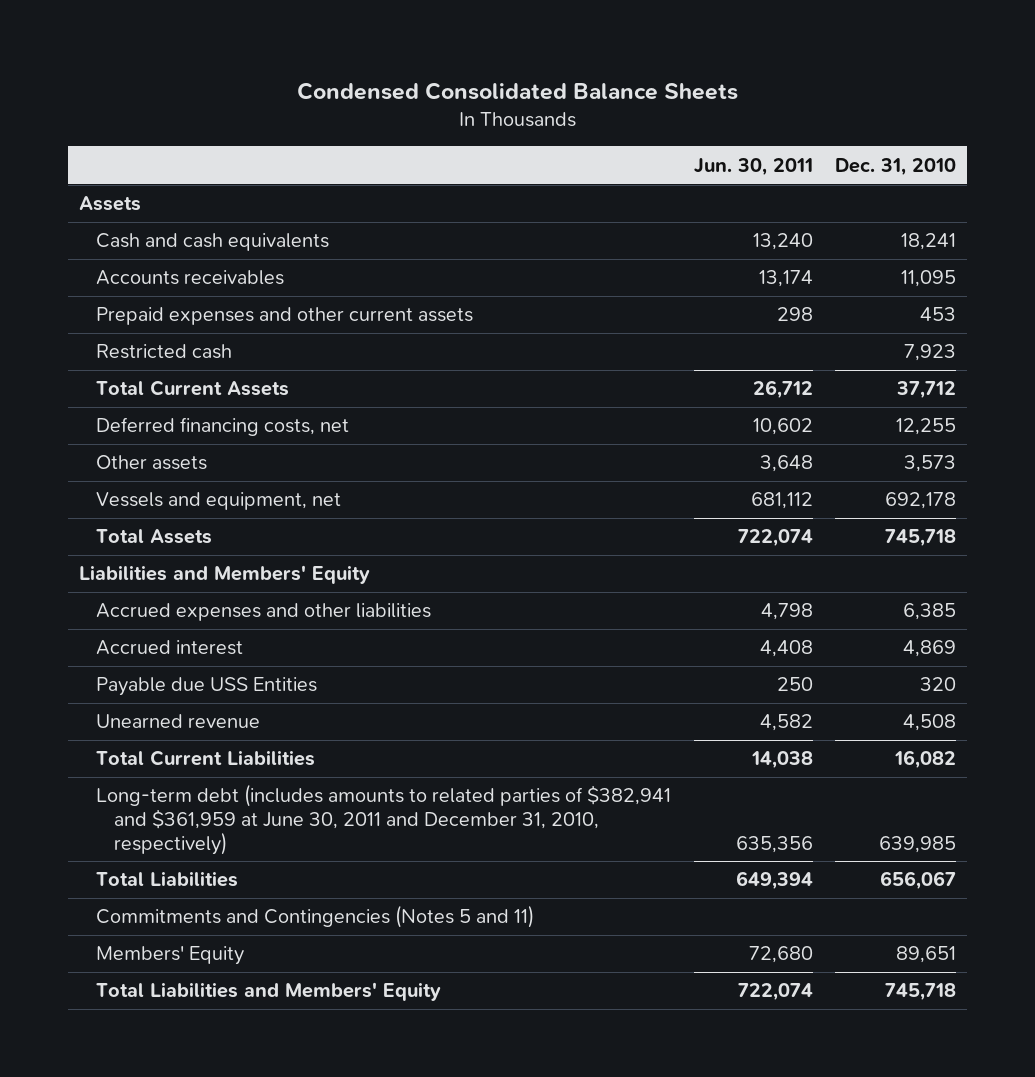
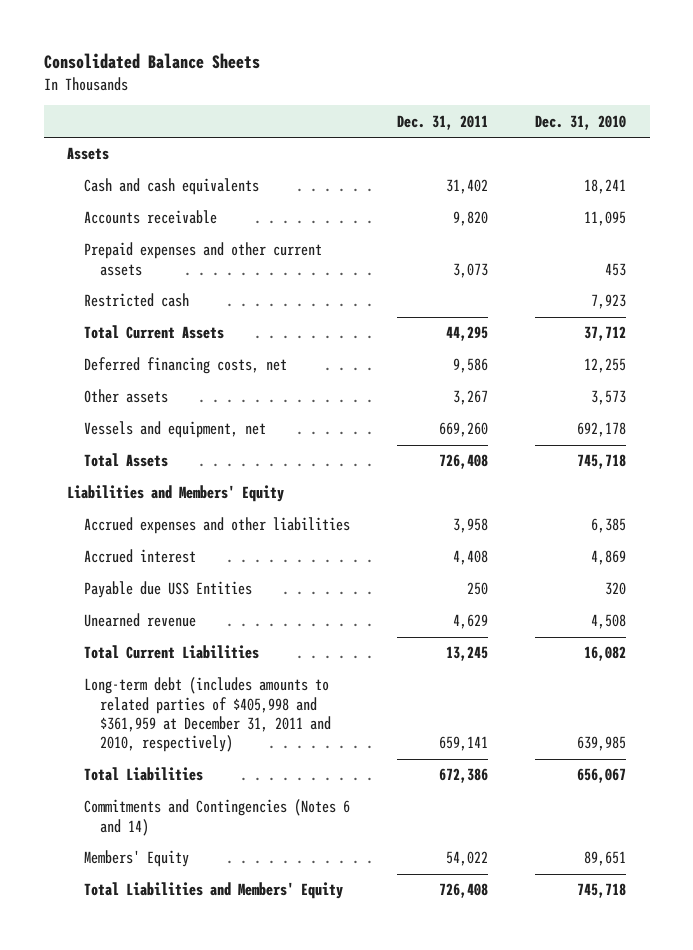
- Condensed Consolidated Balance Sheets
+ Consolidated Balance Sheets
- | Jun. 30, 2011 | Dec. 31, 2010
+ | Dec. 31, 2011 | Dec. 31, 2010
- Accounts receivables | 13,174 | 11,095
+ Accounts receivable | 9,820 | 11,095
- Long-term debt (includes amounts to related parties of $382,941 and $361,959 at June 30, 2011 and December 31, 2010, respectively) | 635,356 | 639,985
+ Long-term debt (includes amounts to related parties of $405,998 and $361,959 at December 31, 2011 and 2010, respectively) | 659,141 | 639,985
- Commitments and Contingencies (Notes 5 and 11)
+ Commitments and Contingencies (Notes 6 and 14)

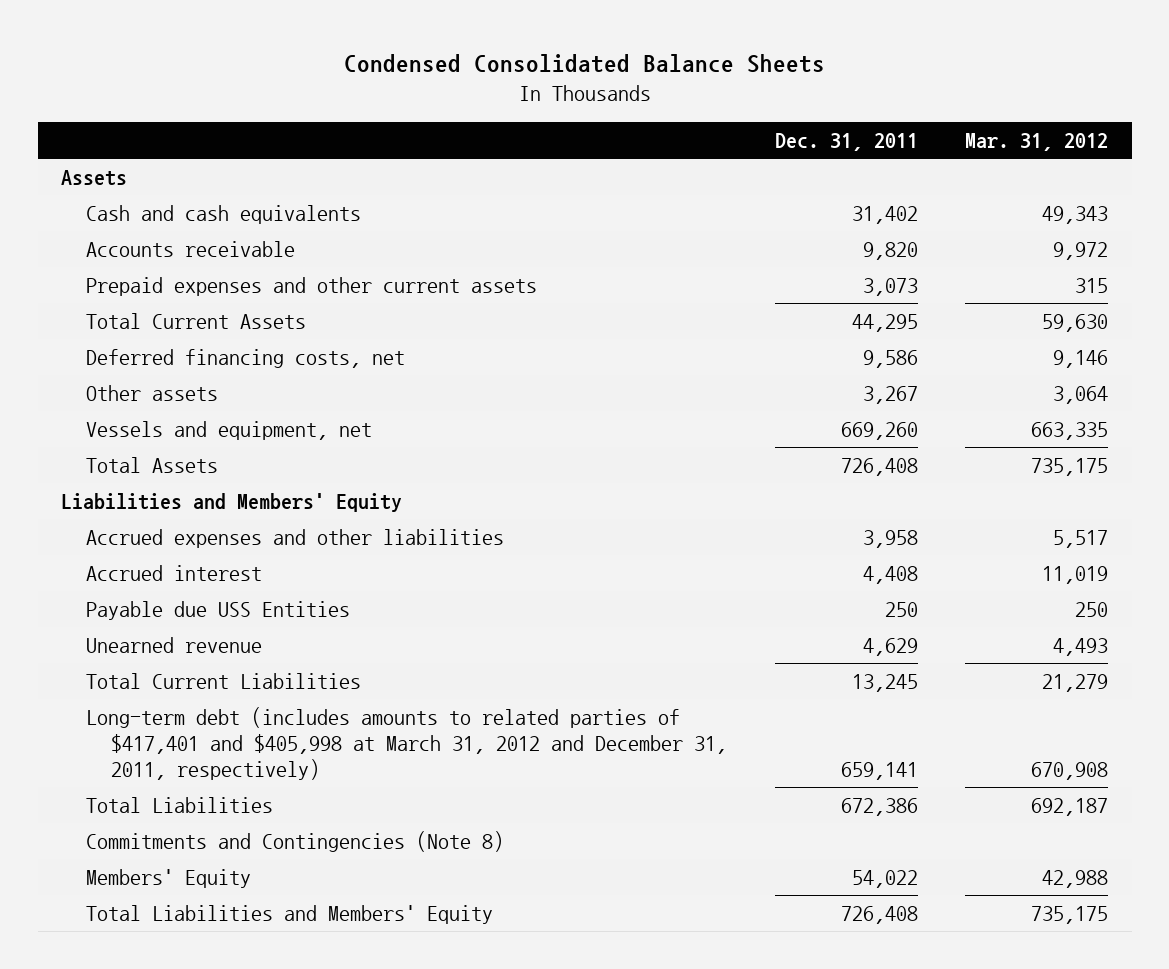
- Consolidated Balance Sheets
+ Condensed Consolidated Balance Sheets
- | Dec. 31, 2011 | Dec. 31, 2010
+ | Dec. 31, 2011 | Mar. 31, 2012
- Restricted cash | | 7,923
- Long-term debt (includes amounts to related parties of $405,998 and $361,959 at December 31, 2011 and 2010, respectively) | 659,141 | 639,985
+ Long-term debt (includes amounts to related parties of $417,401 and $405,998 at March 31, 2012 and December 31, 2011, respectively) | 659,141 | 670,908
- Commitments and Contingencies (Notes 6 and 14)
+ Commitments and Contingencies (Note 8)

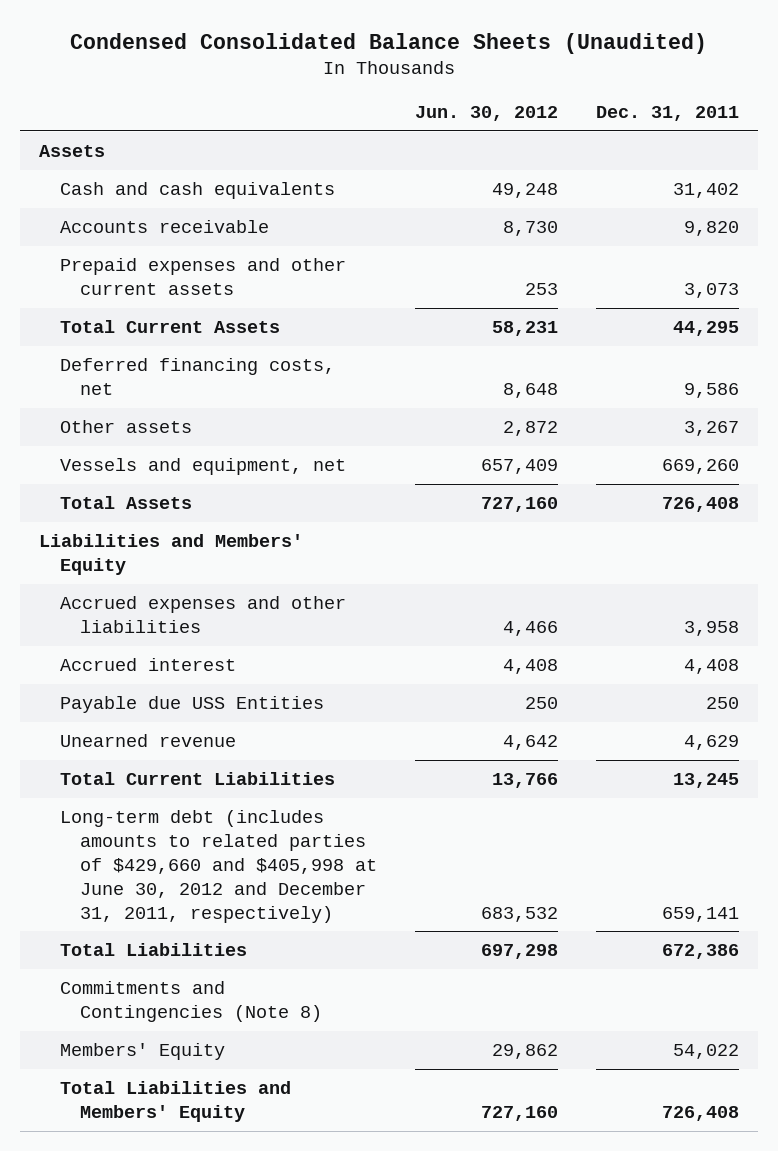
- Condensed Consolidated Balance Sheets
+ Condensed Consolidated Balance Sheets (Unaudited)
- | Dec. 31, 2011 | Mar. 31, 2012
+ | Jun. 30, 2012 | Dec. 31, 2011
- Long-term debt (includes amounts to related parties of $417,401 and $405,998 at March 31, 2012 and December 31, 2011, respectively) | 659,141 | 670,908
+ Long-term debt (includes amounts to related parties of $429,660 and $405,998 at June 30, 2012 and December 31, 2011, respectively) | 683,532 | 659,141

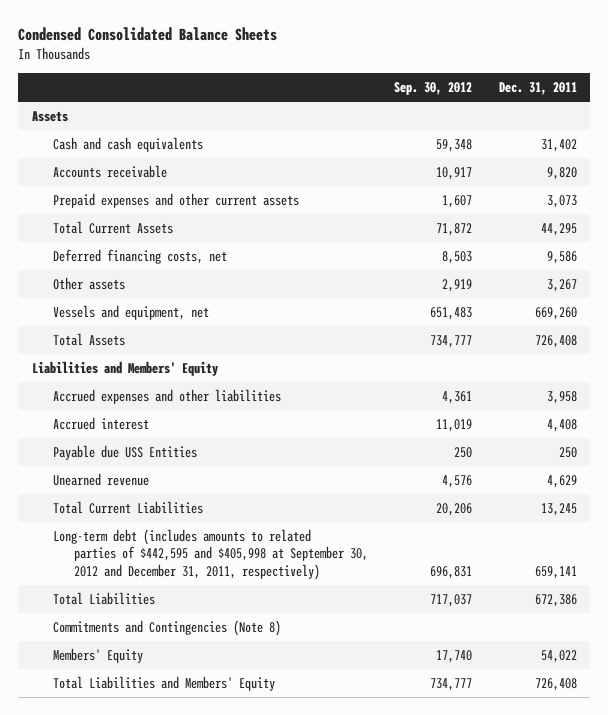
- Condensed Consolidated Balance Sheets (Unaudited)
+ Condensed Consolidated Balance Sheets
- | Jun. 30, 2012 | Dec. 31, 2011
+ | Sep. 30, 2012 | Dec. 31, 2011
- Long-term debt (includes amounts to related parties of $429,660 and $405,998 at June 30, 2012 and December 31, 2011, respectively) | 683,532 | 659,141
+ Long-term debt (includes amounts to related parties of $442,595 and $405,998 at September 30, 2012 and December 31, 2011, respectively) | 696,831 | 659,141

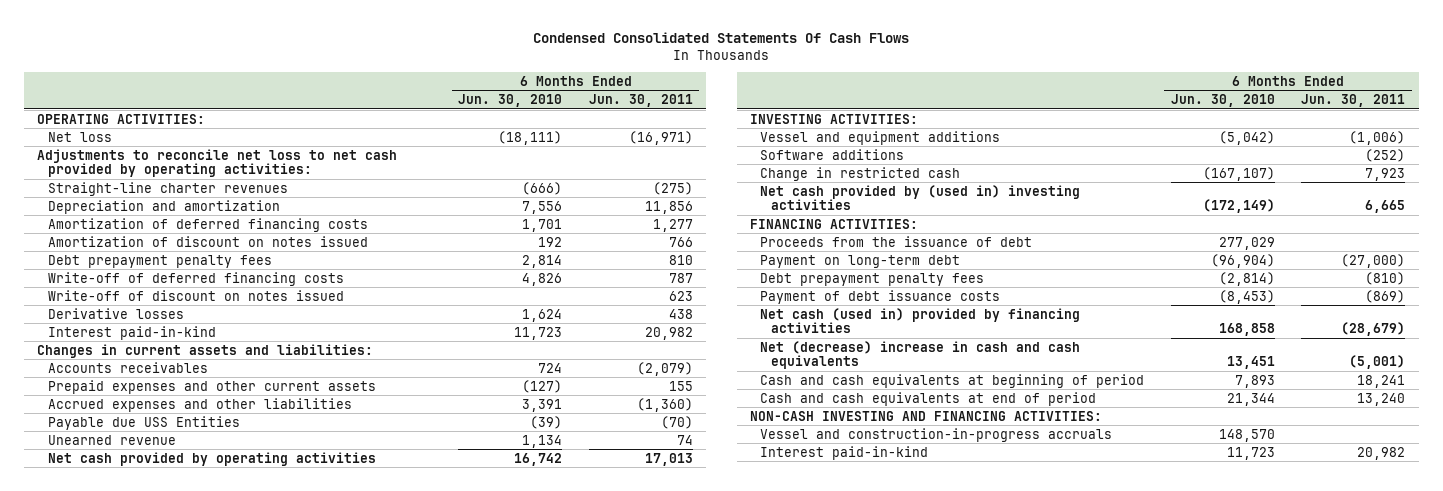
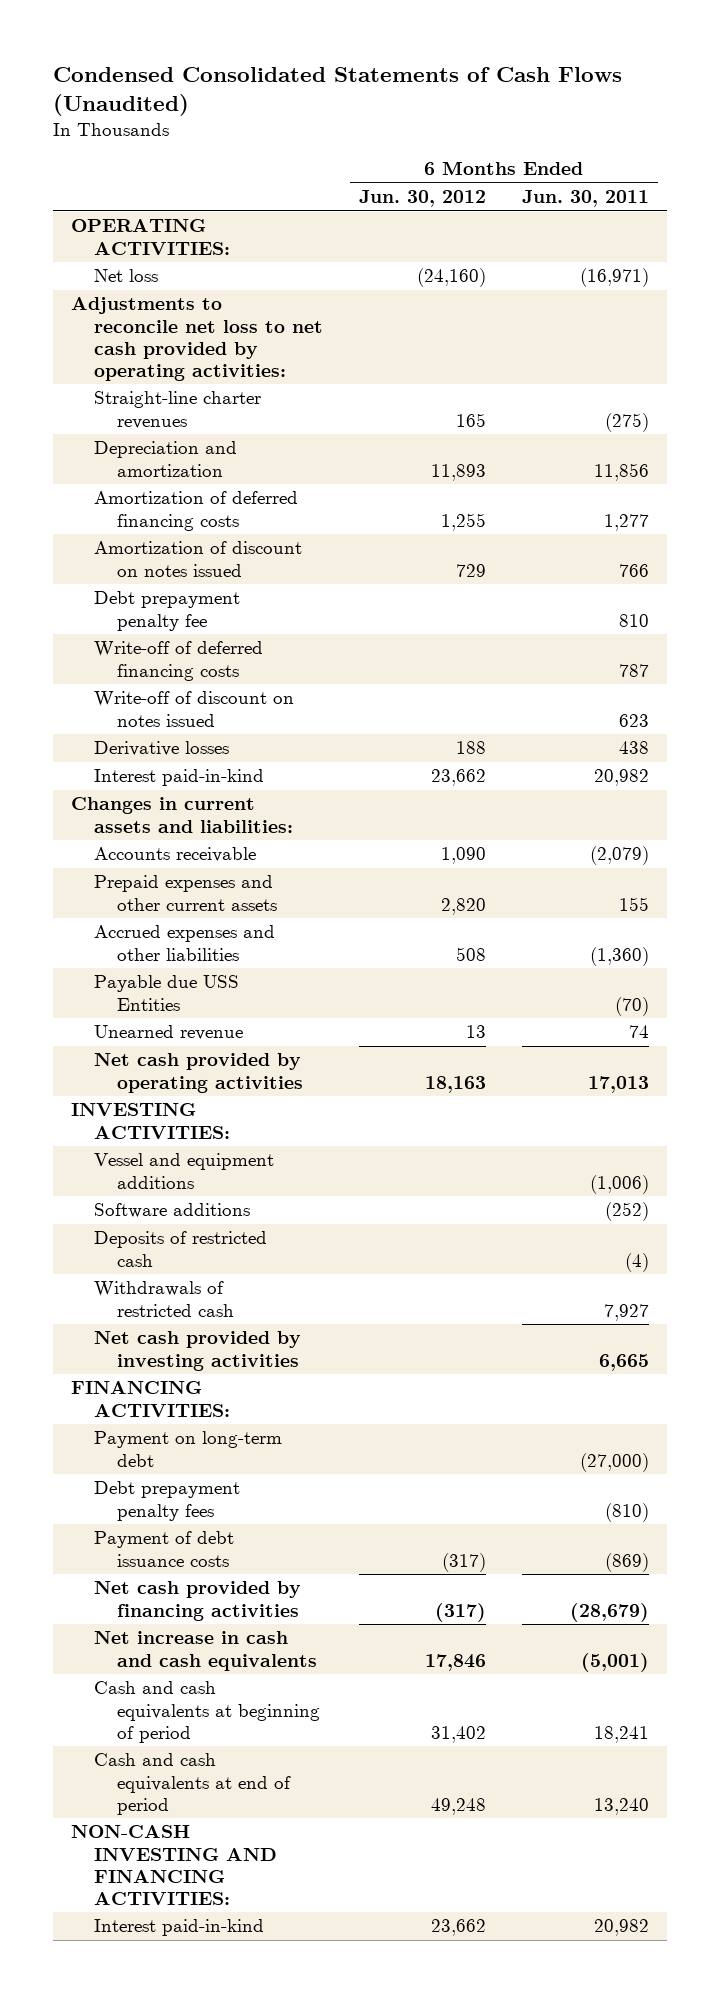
- Condensed Consolidated Statements Of Cash Flows
+ Condensed Consolidated Statements of Cash Flows (Unaudited)
- | 6 Months Ended Jun. 30, 2010 | 6 Months Ended Jun. 30, 2011
+ | 6 Months Ended Jun. 30, 2012 | 6 Months Ended Jun. 30, 2011
- Debt prepayment penalty fees | 2,814 | 810
+ Debt prepayment penalty fee | | 810
- Accounts receivables | 724 | (2,079)
+ Accounts receivable | 1,090 | (2,079)
- Change in restricted cash | (167,107) | 7,923
- Net cash provided by (used in) investing activities | (172,149) | 6,665
+ Deposits of restricted cash | | (4)
+ Withdrawals of restricted cash | | 7,927
+ Net cash provided by investing activities | | 6,665
- Proceeds from the issuance of debt | 277,029 |
- Net cash (used in) provided by financing activities | 168,858 | (28,679)
- Net (decrease) increase in cash and cash equivalents | 13,451 | (5,001)
+ Net cash provided by financing activities | (317) | (28,679)
+ Net increase in cash and cash equivalents | 17,846 | (5,001)
- Vessel and construction-in-progress accruals | 148,570 |

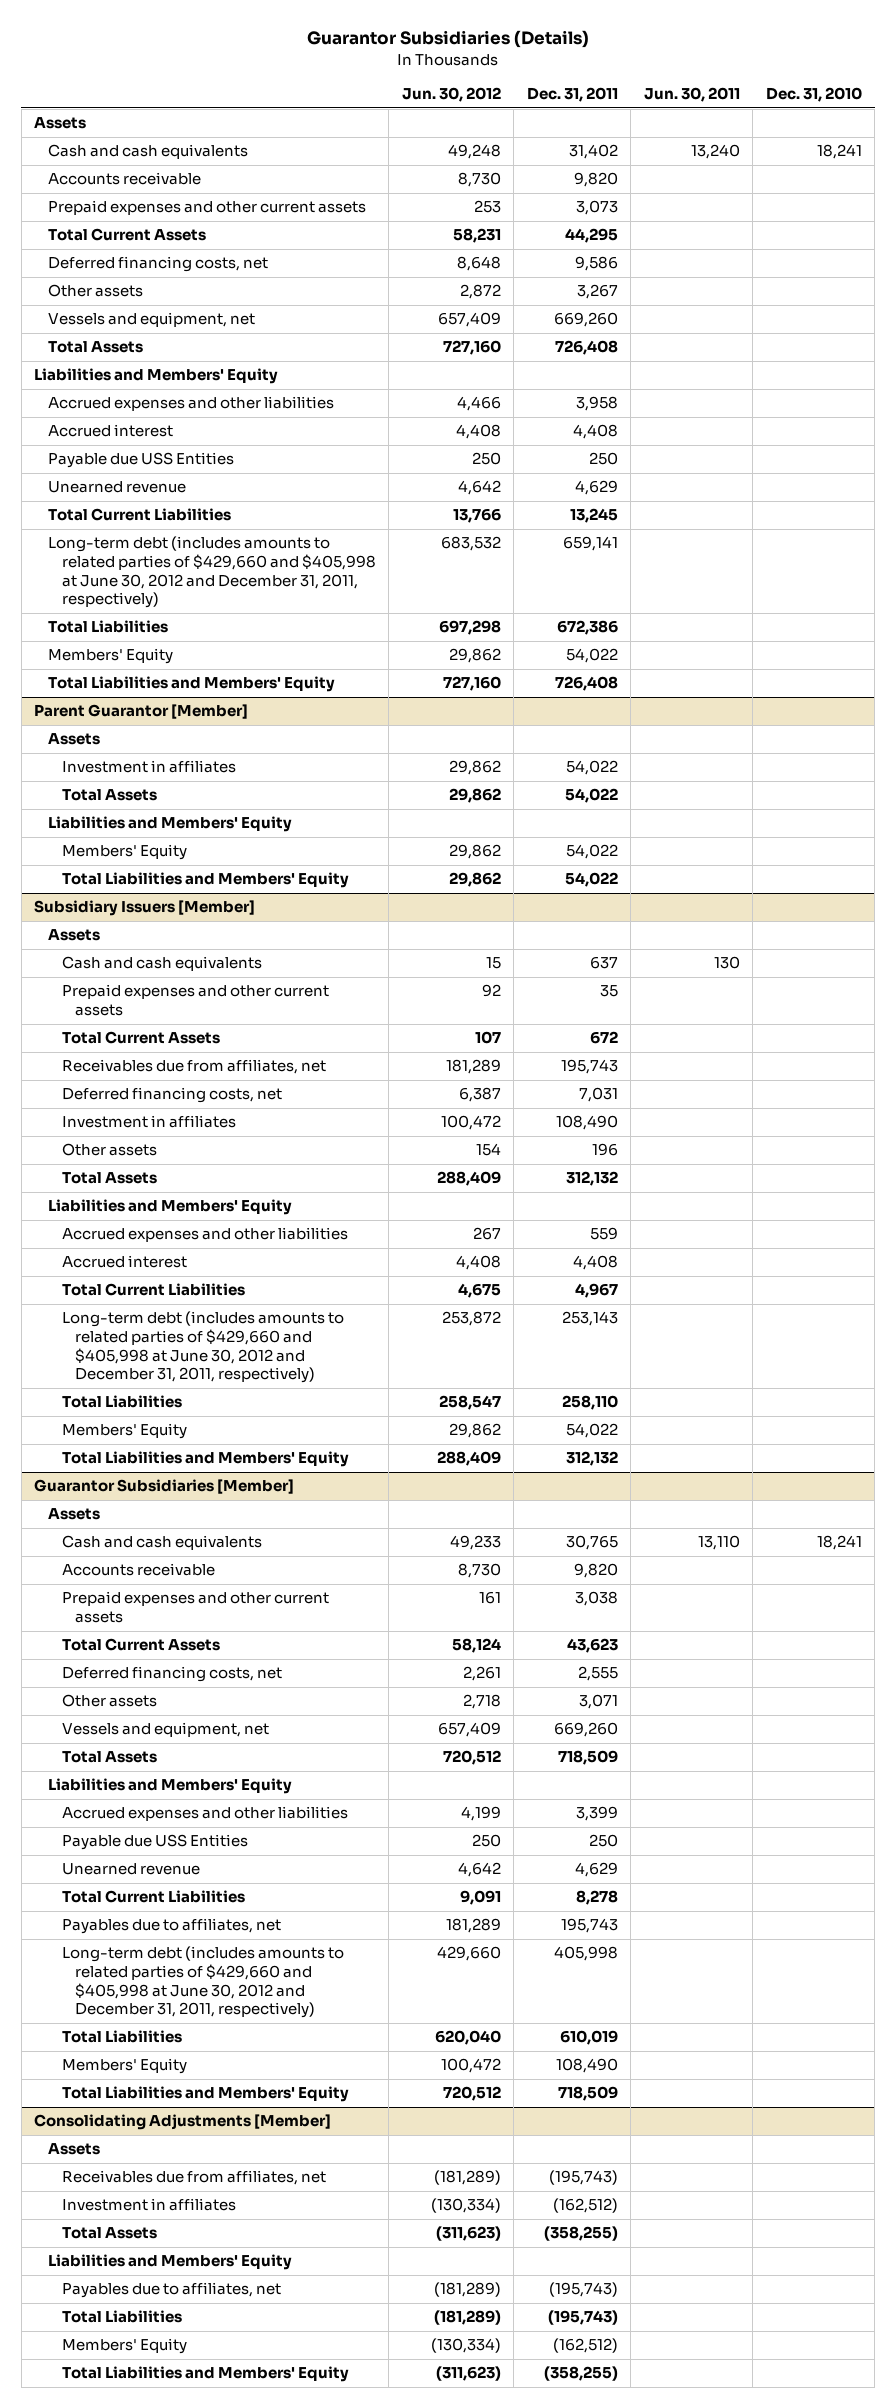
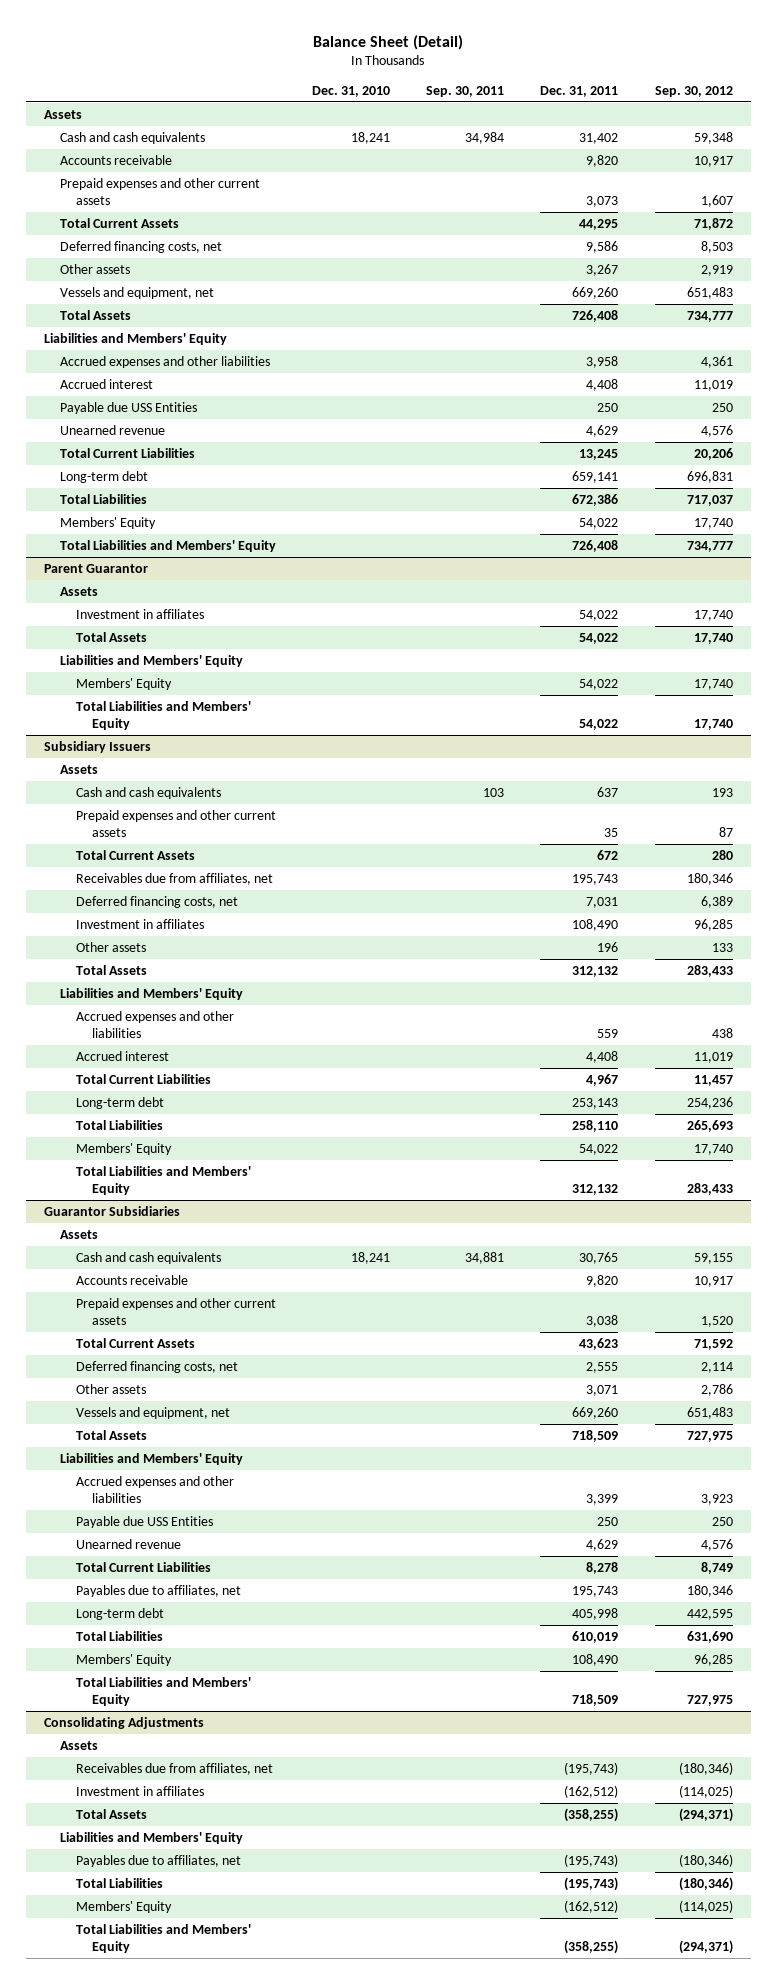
- Guarantor Subsidiaries (Details)
+ Balance Sheet (Detail)
- | Jun. 30, 2012 | Dec. 31, 2011 | Jun. 30, 2011 | Dec. 31, 2010
+ | Dec. 31, 2010 | Sep. 30, 2011 | Dec. 31, 2011 | Sep. 30, 2012
- Long-term debt (includes amounts to related parties of $429,660 and $405,998 at June 30, 2012 and December 31, 2011, respectively) | 683,532 | 659,141 | |
+ Long-term debt | | | 659,141 | 696,831
- Parent Guarantor [Member]
+ Parent Guarantor
- Subsidiary Issuers [Member]
+ Subsidiary Issuers
- Long-term debt (includes amounts to related parties of $429,660 and $405,998 at June 30, 2012 and December 31, 2011, respectively) | 253,872 | 253,143 | |
+ Long-term debt | | | 253,143 | 254,236
- Guarantor Subsidiaries [Member]
+ Guarantor Subsidiaries
- Long-term debt (includes amounts to related parties of $429,660 and $405,998 at June 30, 2012 and December 31, 2011, respectively) | 429,660 | 405,998 | |
+ Long-term debt | | | 405,998 | 442,595
- Consolidating Adjustments [Member]
+ Consolidating Adjustments

